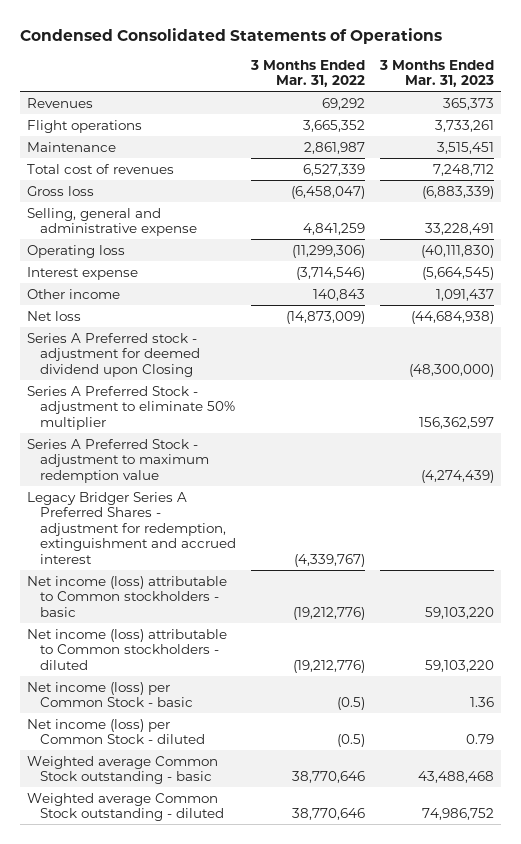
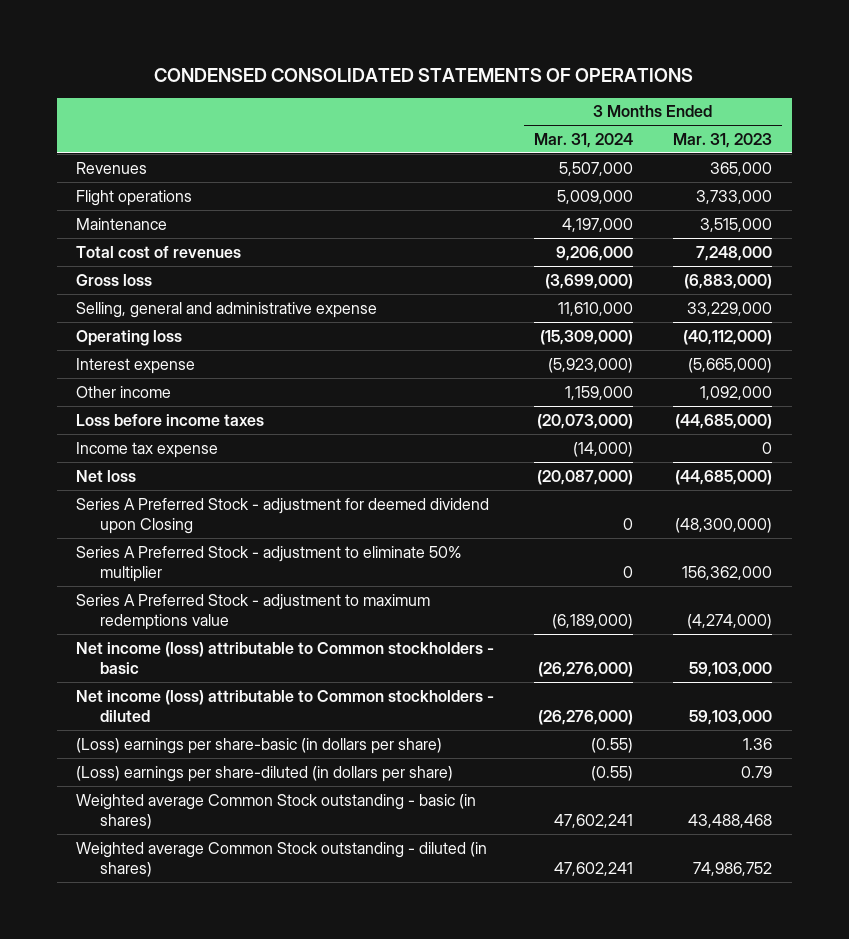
- Condensed Consolidated Statements of Operations
+ CONDENSED CONSOLIDATED STATEMENTS OF OPERATIONS
- | 3 Months Ended Mar. 31, 2022 | 3 Months Ended Mar. 31, 2023
+ | 3 Months Ended Mar. 31, 2024 | 3 Months Ended Mar. 31, 2023
- Revenues | 69,292 | 365,373
- Flight operations | 3,665,352 | 3,733,261
- Maintenance | 2,861,987 | 3,515,451
- Total cost of revenues | 6,527,339 | 7,248,712
- Gross loss | (6,458,047) | (6,883,339)
- Selling, general and administrative expense | 4,841,259 | 33,228,491
- Operating loss | (11,299,306) | (40,111,830)
- Interest expense | (3,714,546) | (5,664,545)
- Other income | 140,843 | 1,091,437
- Net loss | (14,873,009) | (44,684,938)
- Series A Preferred stock - adjustment for deemed dividend upon Closing | | (48,300,000)
- Series A Preferred Stock - adjustment to eliminate 50% multiplier | | 156,362,597
- Series A Preferred Stock - adjustment to maximum redemption value | | (4,274,439)
- Legacy Bridger Series A Preferred Shares - adjustment for redemption, extinguishment and accrued interest | (4,339,767) |
- Net income (loss) attributable to Common stockholders - basic | (19,212,776) | 59,103,220
- Net income (loss) attributable to Common stockholders - diluted | (19,212,776) | 59,103,220
- Net income (loss) per Common Stock - basic | (0.5) | 1.36
- Net income (loss) per Common Stock - diluted | (0.5) | 0.79
- Weighted average Common Stock outstanding - basic | 38,770,646 | 43,488,468
- Weighted average Common Stock outstanding - diluted | 38,770,646 | 74,986,752
+ Revenues | 5,507,000 | 365,000
+ Flight operations | 5,009,000 | 3,733,000
+ Maintenance | 4,197,000 | 3,515,000
+ Total cost of revenues | 9,206,000 | 7,248,000
+ Gross loss | (3,699,000) | (6,883,000)
+ Selling, general and administrative expense | 11,610,000 | 33,229,000
+ Operating loss | (15,309,000) | (40,112,000)
+ Interest expense | (5,923,000) | (5,665,000)
+ Other income | 1,159,000 | 1,092,000
+ Loss before income taxes | (20,073,000) | (44,685,000)
+ Income tax expense | (14,000) | 0
+ Net loss | (20,087,000) | (44,685,000)
+ Series A Preferred Stock - adjustment for deemed dividend upon Closing | 0 | (48,300,000)
+ Series A Preferred Stock - adjustment to eliminate 50% multiplier | 0 | 156,362,000
+ Series A Preferred Stock - adjustment to maximum redemptions value | (6,189,000) | (4,274,000)
+ Net income (loss) attributable to Common stockholders - basic | (26,276,000) | 59,103,000
+ Net income (loss) attributable to Common stockholders - diluted | (26,276,000) | 59,103,000
+ (Loss) earnings per share-basic (in dollars per share) | (0.55) | 1.36
+ (Loss) earnings per share-diluted (in dollars per share) | (0.55) | 0.79
+ Weighted average Common Stock outstanding - basic (in shares) | 47,602,241 | 43,488,468
+ Weighted average Common Stock outstanding - diluted (in shares) | 47,602,241 | 74,986,752

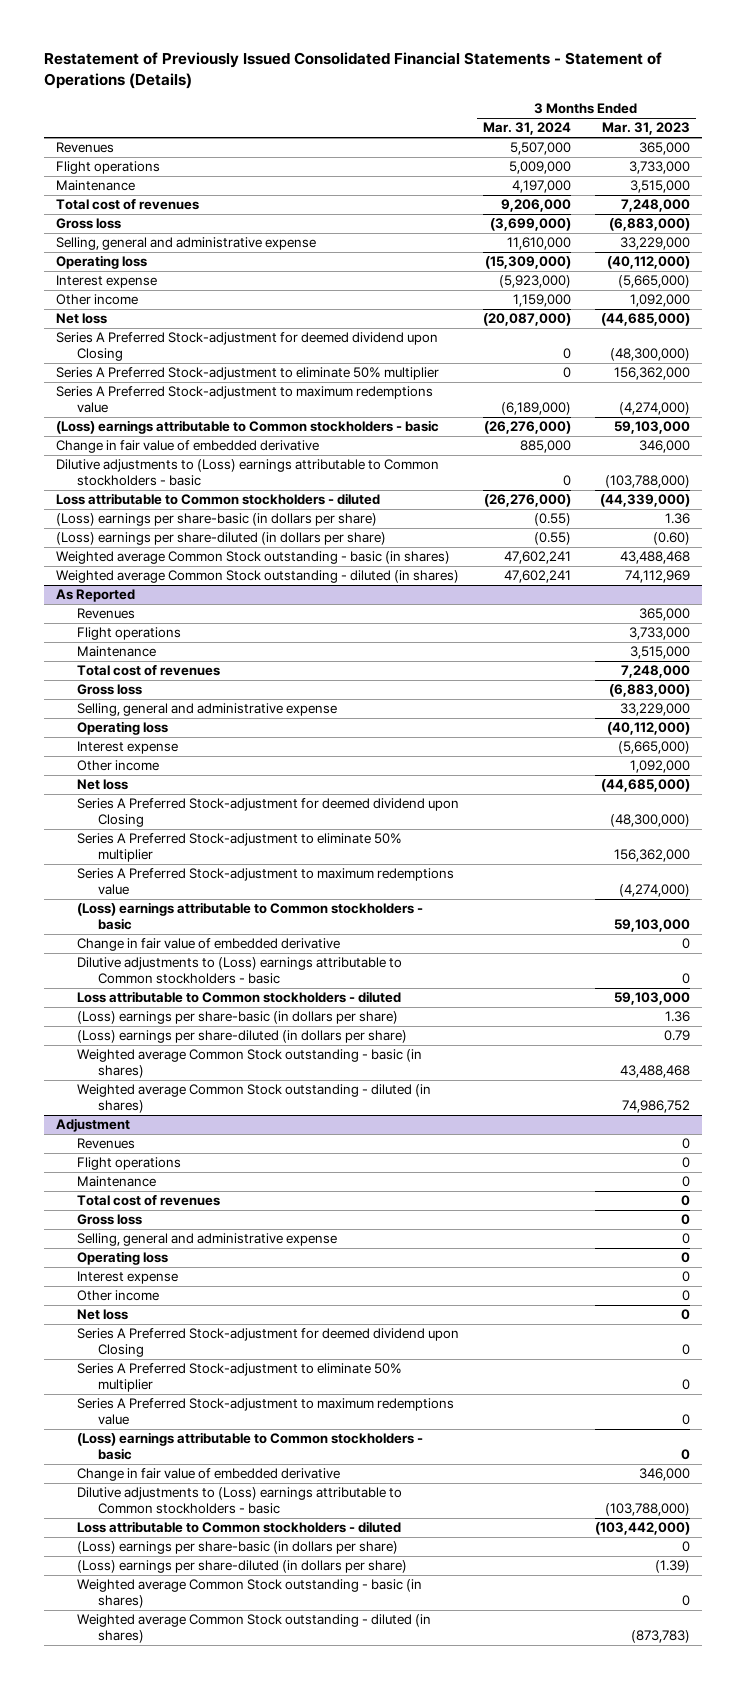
- CONDENSED CONSOLIDATED STATEMENTS OF OPERATIONS
+ Restatement of Previously Issued Consolidated Financial Statements - Statement of Operations (Details)
- Loss before income taxes | (20,073,000) | (44,685,000)
- Income tax expense | (14,000) | 0
- Series A Preferred Stock - adjustment for deemed dividend upon Closing | 0 | (48,300,000)
- Series A Preferred Stock - adjustment to eliminate 50% multiplier | 0 | 156,362,000
- Series A Preferred Stock - adjustment to maximum redemptions value | (6,189,000) | (4,274,000)
- Net income (loss) attributable to Common stockholders - basic | (26,276,000) | 59,103,000
- Net income (loss) attributable to Common stockholders - diluted | (26,276,000) | 59,103,000
+ Series A Preferred Stock-adjustment for deemed dividend upon Closing | 0 | (48,300,000)
+ Series A Preferred Stock-adjustment to eliminate 50% multiplier | 0 | 156,362,000
+ Series A Preferred Stock-adjustment to maximum redemptions value | (6,189,000) | (4,274,000)
+ (Loss) earnings attributable to Common stockholders - basic | (26,276,000) | 59,103,000
+ Change in fair value of embedded derivative | 885,000 | 346,000
+ Dilutive adjustments to (Loss) earnings attributable to Common stockholders - basic | 0 | (103,788,000)
+ Loss attributable to Common stockholders - diluted | (26,276,000) | (44,339,000)
- (Loss) earnings per share-diluted (in dollars per share) | (0.55) | 0.79
+ (Loss) earnings per share-diluted (in dollars per share) | (0.55) | (0.60)
- Weighted average Common Stock outstanding - diluted (in shares) | 47,602,241 | 74,986,752
+ Weighted average Common Stock outstanding - diluted (in shares) | 47,602,241 | 74,112,969
+ As Reported
+ Revenues | | 365,000
+ Flight operations | | 3,733,000
+ Maintenance | | 3,515,000
+ Total cost of revenues | | 7,248,000
+ Gross loss | | (6,883,000)
+ Selling, general and administrative expense | | 33,229,000
+ Operating loss | | (40,112,000)
+ Interest expense | | (5,665,000)
+ Other income | | 1,092,000
+ Net loss | | (44,685,000)
+ Series A Preferred Stock-adjustment for deemed dividend upon Closing | | (48,300,000)
+ Series A Preferred Stock-adjustment to eliminate 50% multiplier | | 156,362,000
+ Series A Preferred Stock-adjustment to maximum redemptions value | | (4,274,000)
+ (Loss) earnings attributable to Common stockholders - basic | | 59,103,000
+ Change in fair value of embedded derivative | | 0
+ Dilutive adjustments to (Loss) earnings attributable to Common stockholders - basic | | 0
+ Loss attributable to Common stockholders - diluted | | 59,103,000
+ (Loss) earnings per share-basic (in dollars per share) | | 1.36
+ (Loss) earnings per share-diluted (in dollars per share) | | 0.79
+ Weighted average Common Stock outstanding - basic (in shares) | | 43,488,468
+ Weighted average Common Stock outstanding - diluted (in shares) | | 74,986,752
+ Adjustment
+ Revenues | | 0
+ Flight operations | | 0
+ Maintenance | | 0
+ Total cost of revenues | | 0
+ Gross loss | | 0
+ Selling, general and administrative expense | | 0
+ Operating loss | | 0
+ Interest expense | | 0
+ Other income | | 0
+ Net loss | | 0
+ Series A Preferred Stock-adjustment for deemed dividend upon Closing | | 0
+ Series A Preferred Stock-adjustment to eliminate 50% multiplier | | 0
+ Series A Preferred Stock-adjustment to maximum redemptions value | | 0
+ (Loss) earnings attributable to Common stockholders - basic | | 0
+ Change in fair value of embedded derivative | | 346,000
+ Dilutive adjustments to (Loss) earnings attributable to Common stockholders - basic | | (103,788,000)
+ Loss attributable to Common stockholders - diluted | | (103,442,000)
+ (Loss) earnings per share-basic (in dollars per share) | | 0
+ (Loss) earnings per share-diluted (in dollars per share) | | (1.39)
+ Weighted average Common Stock outstanding - basic (in shares) | | 0
+ Weighted average Common Stock outstanding - diluted (in shares) | | (873,783)

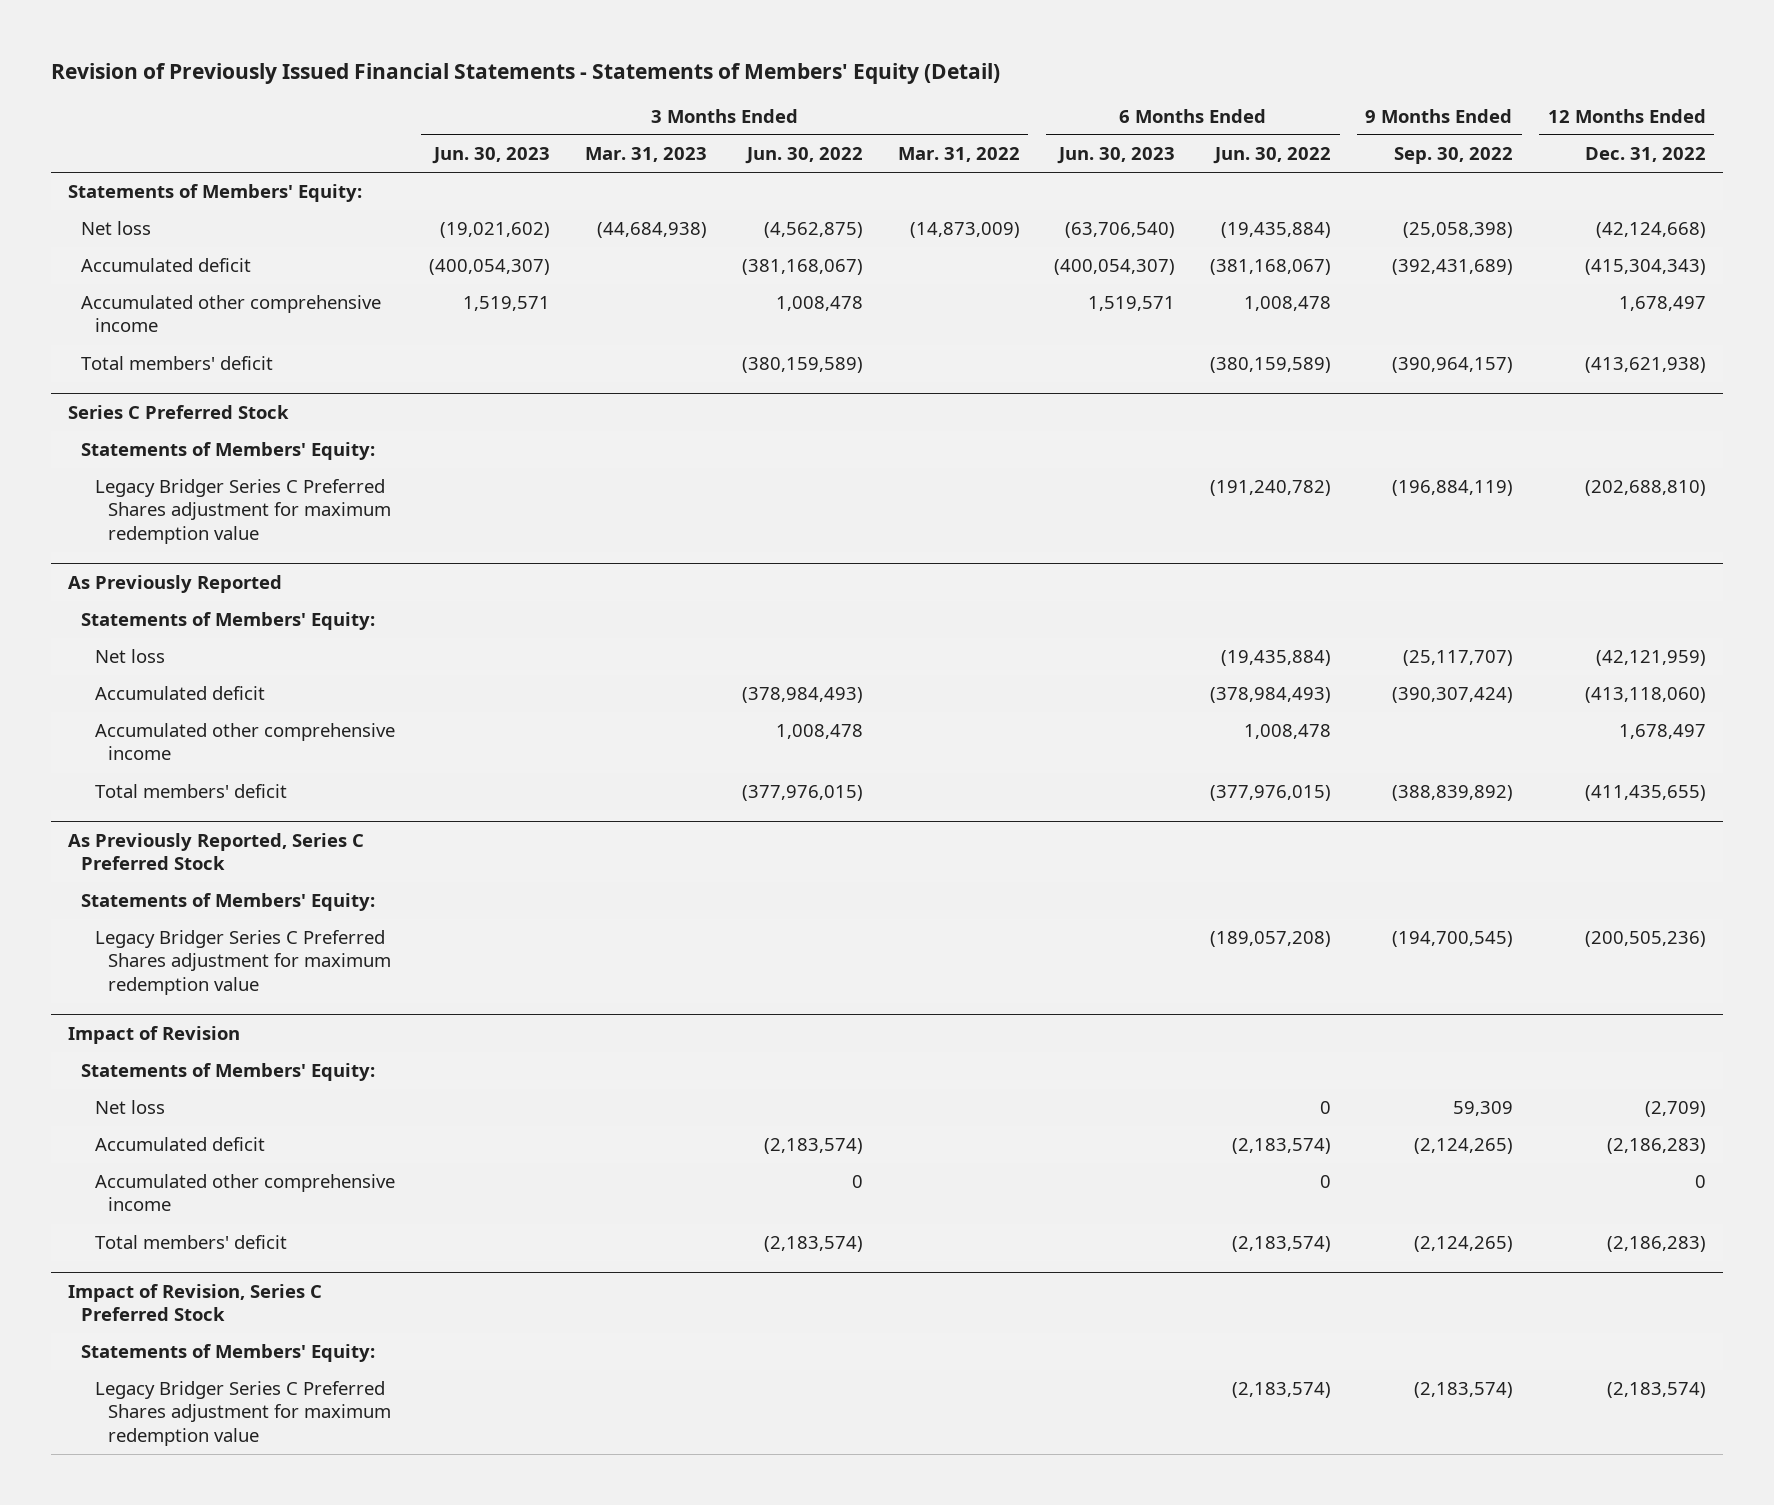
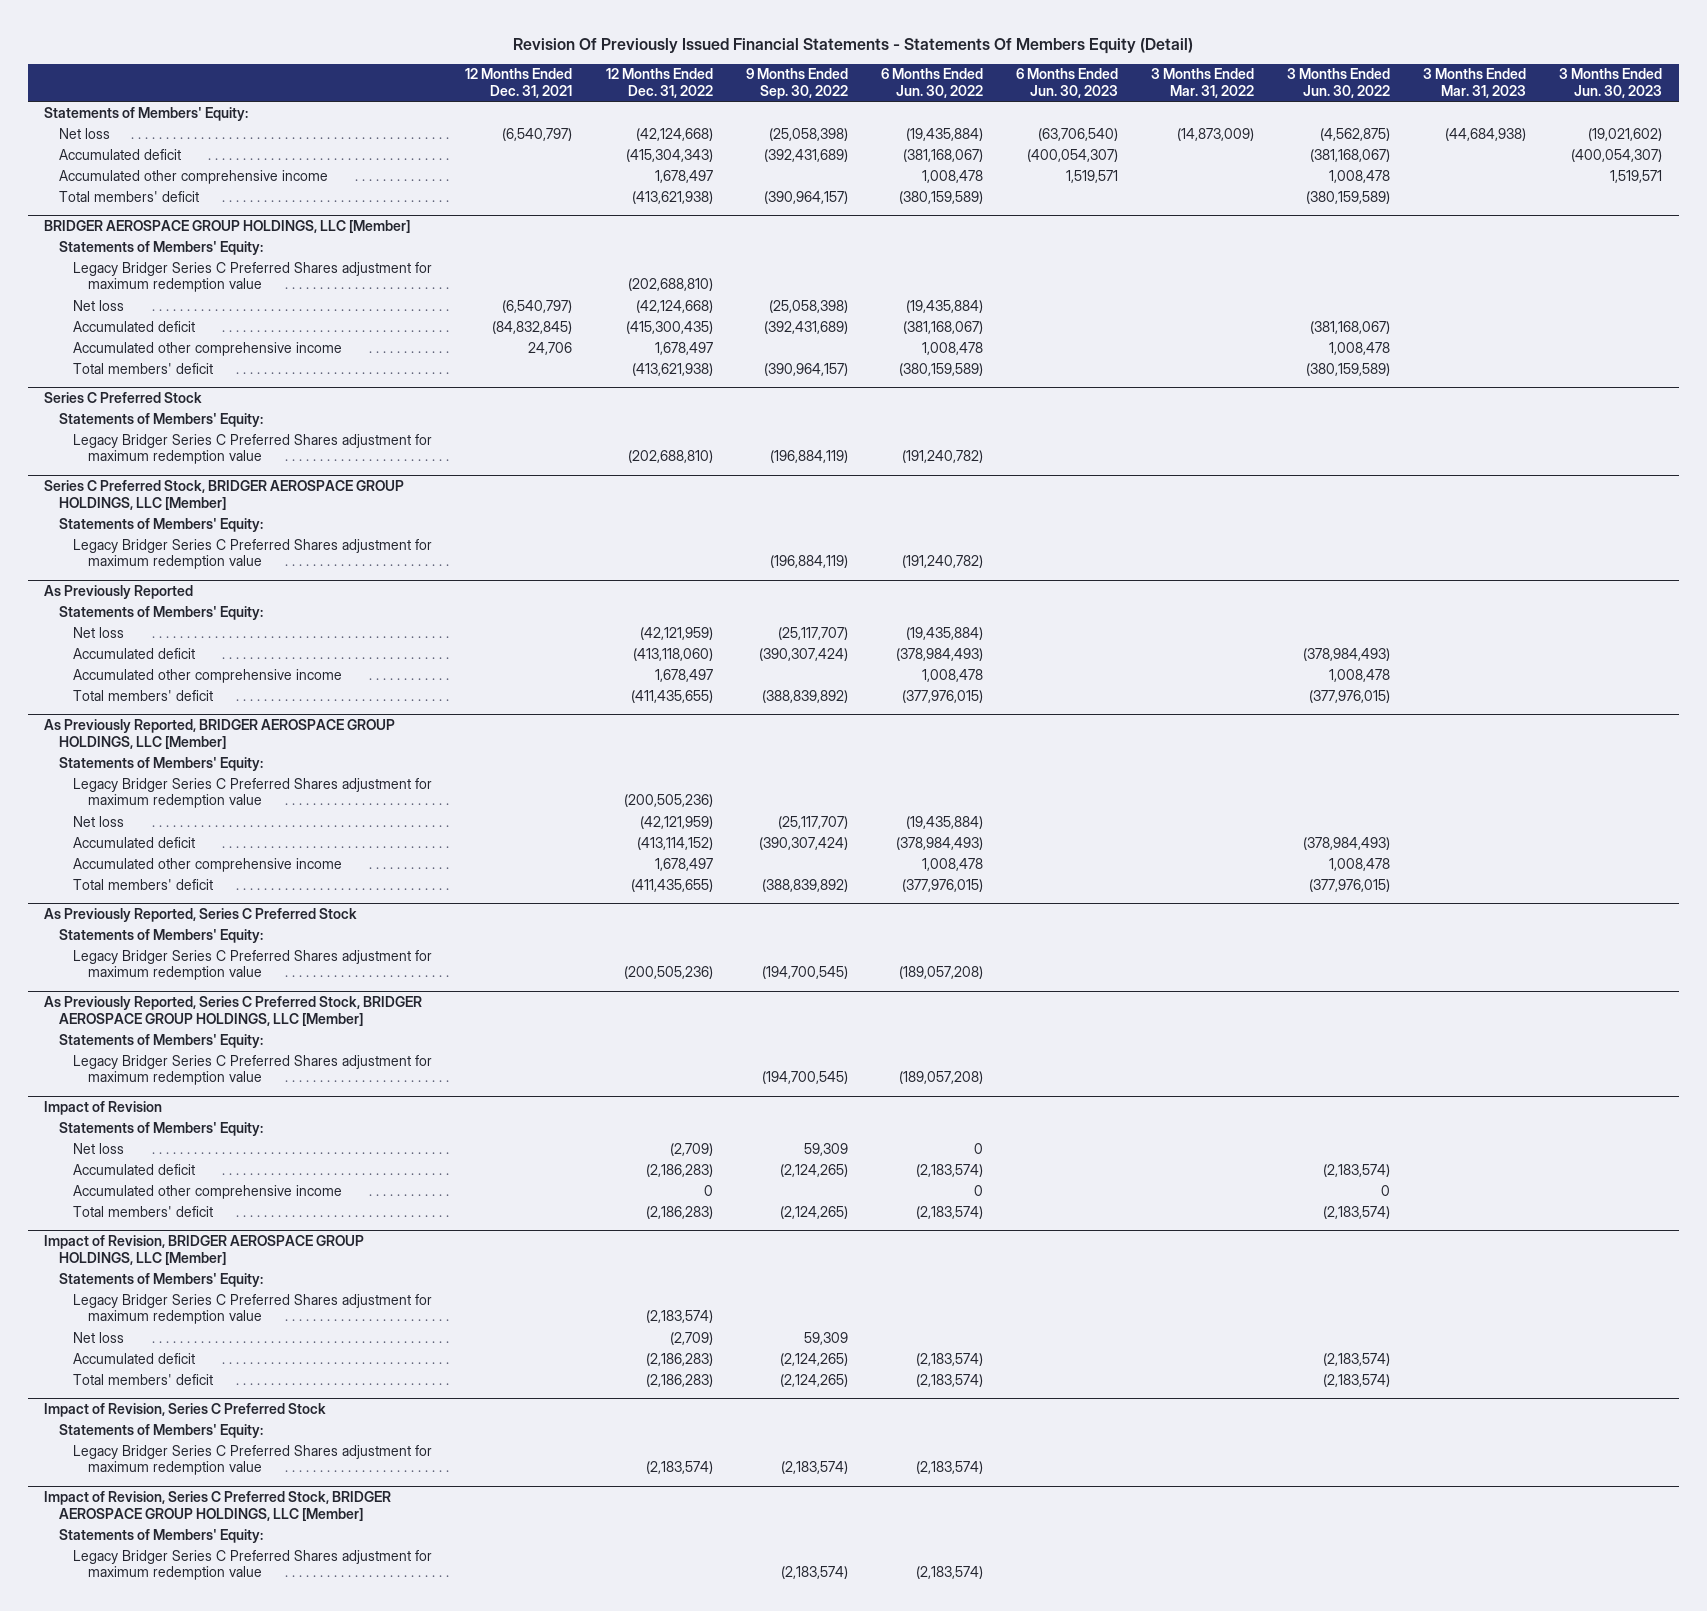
- Revision of Previously Issued Financial Statements - Statements of Members' Equity (Detail)
+ Revision Of Previously Issued Financial Statements - Statements Of Members Equity (Detail)
- | 3 Months Ended Jun. 30, 2023 | 3 Months Ended Mar. 31, 2023 | 3 Months Ended Jun. 30, 2022 | 3 Months Ended Mar. 31, 2022 | 6 Months Ended Jun. 30, 2023 | 6 Months Ended Jun. 30, 2022 | 9 Months Ended Sep. 30, 2022 | 12 Months Ended Dec. 31, 2022
+ | 12 Months Ended Dec. 31, 2021 | 12 Months Ended Dec. 31, 2022 | 9 Months Ended Sep. 30, 2022 | 6 Months Ended Jun. 30, 2022 | 6 Months Ended Jun. 30, 2023 | 3 Months Ended Mar. 31, 2022 | 3 Months Ended Jun. 30, 2022 | 3 Months Ended Mar. 31, 2023 | 3 Months Ended Jun. 30, 2023
+ BRIDGER AEROSPACE GROUP HOLDINGS, LLC [Member]
+ Statements of Members' Equity:
+ Legacy Bridger Series C Preferred Shares adjustment for maximum redemption value | | (202,688,810) | | | | | | |
+ Net loss | (6,540,797) | (42,124,668) | (25,058,398) | (19,435,884) | | | | |
+ Accumulated deficit | (84,832,845) | (415,300,435) | (392,431,689) | (381,168,067) | | | (381,168,067) | |
+ Accumulated other comprehensive income | 24,706 | 1,678,497 | | 1,008,478 | | | 1,008,478 | |
+ Total members' deficit | | (413,621,938) | (390,964,157) | (380,159,589) | | | (380,159,589) | |
+ Series C Preferred Stock, BRIDGER AEROSPACE GROUP HOLDINGS, LLC [Member]
+ Statements of Members' Equity:
+ Legacy Bridger Series C Preferred Shares adjustment for maximum redemption value | | | (196,884,119) | (191,240,782) | | | | |
+ As Previously Reported, BRIDGER AEROSPACE GROUP HOLDINGS, LLC [Member]
+ Statements of Members' Equity:
+ Legacy Bridger Series C Preferred Shares adjustment for maximum redemption value | | (200,505,236) | | | | | | |
+ Net loss | | (42,121,959) | (25,117,707) | (19,435,884) | | | | |
+ Accumulated deficit | | (413,114,152) | (390,307,424) | (378,984,493) | | | (378,984,493) | |
+ Accumulated other comprehensive income | | 1,678,497 | | 1,008,478 | | | 1,008,478 | |
+ Total members' deficit | | (411,435,655) | (388,839,892) | (377,976,015) | | | (377,976,015) | |
+ As Previously Reported, Series C Preferred Stock, BRIDGER AEROSPACE GROUP HOLDINGS, LLC [Member]
+ Statements of Members' Equity:
+ Legacy Bridger Series C Preferred Shares adjustment for maximum redemption value | | | (194,700,545) | (189,057,208) | | | | |
+ Impact of Revision, BRIDGER AEROSPACE GROUP HOLDINGS, LLC [Member]
+ Statements of Members' Equity:
+ Legacy Bridger Series C Preferred Shares adjustment for maximum redemption value | | (2,183,574) | | | | | | |
+ Net loss | | (2,709) | 59,309 | | | | | |
+ Accumulated deficit | | (2,186,283) | (2,124,265) | (2,183,574) | | | (2,183,574) | |
+ Total members' deficit | | (2,186,283) | (2,124,265) | (2,183,574) | | | (2,183,574) | |
+ Impact of Revision, Series C Preferred Stock, BRIDGER AEROSPACE GROUP HOLDINGS, LLC [Member]
+ Statements of Members' Equity:
+ Legacy Bridger Series C Preferred Shares adjustment for maximum redemption value | | | (2,183,574) | (2,183,574) | | | | |

